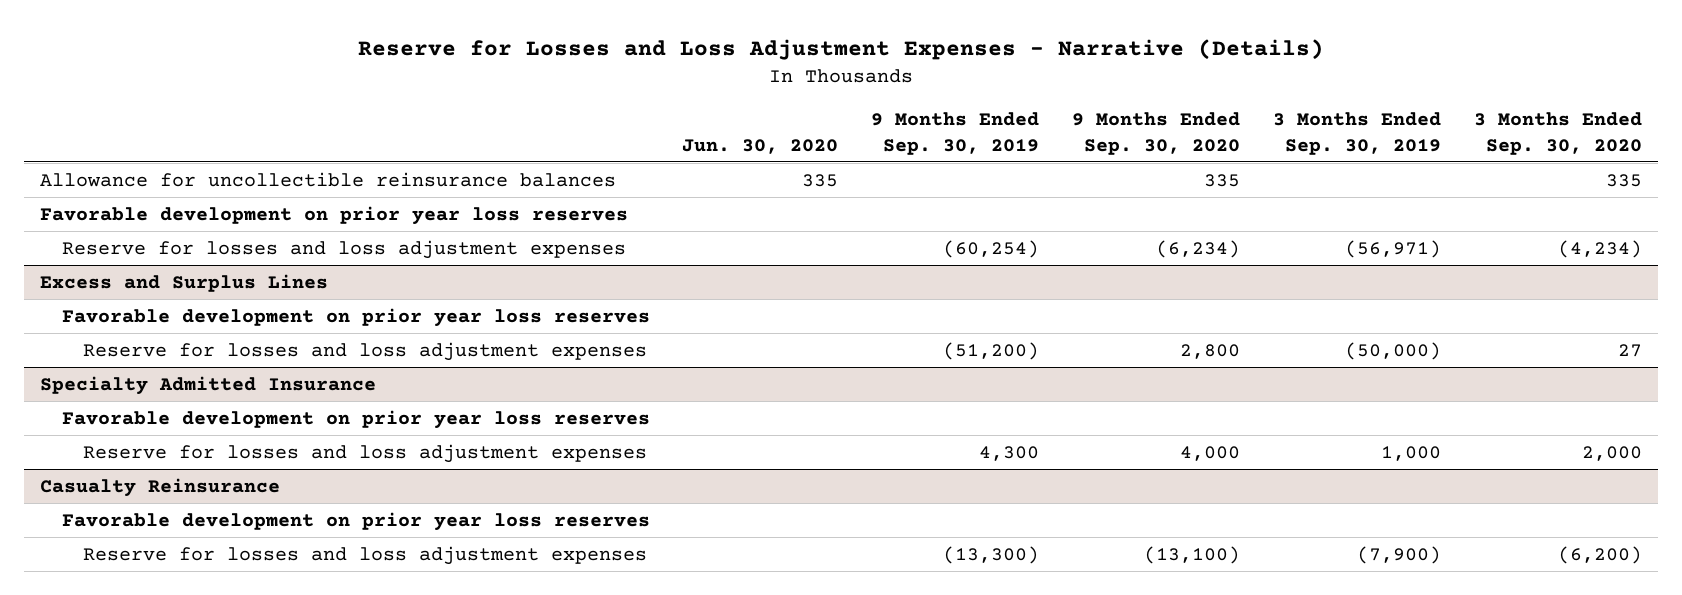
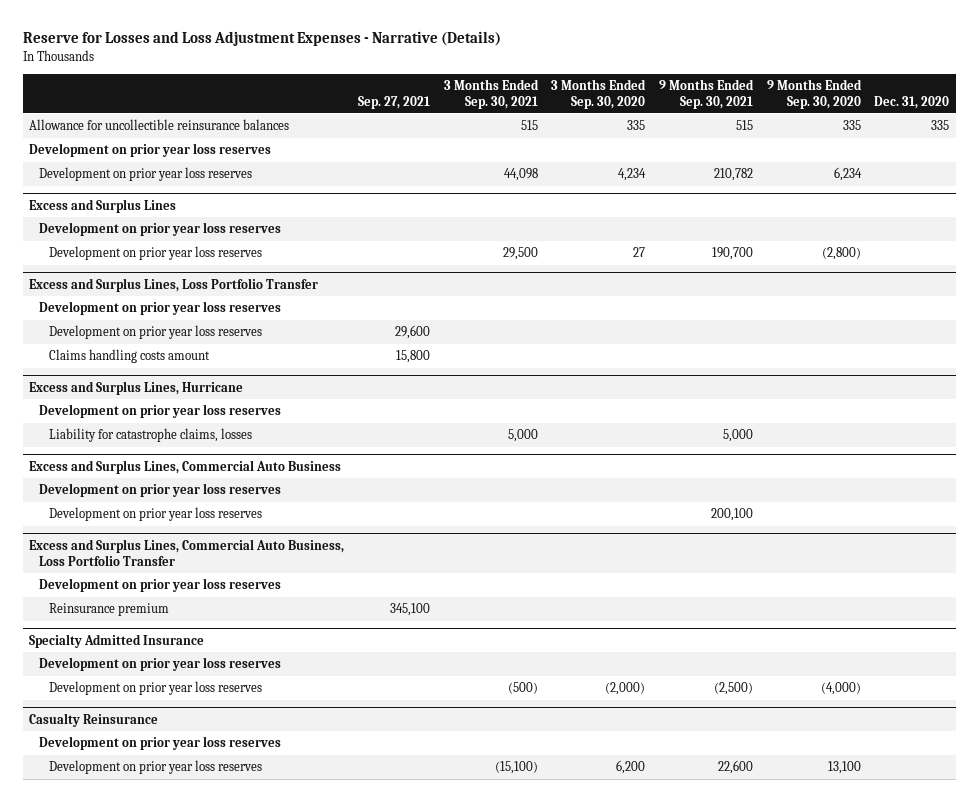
- | Jun. 30, 2020 | 9 Months Ended Sep. 30, 2019 | 9 Months Ended Sep. 30, 2020 | 3 Months Ended Sep. 30, 2019 | 3 Months Ended Sep. 30, 2020
+ | Sep. 27, 2021 | 3 Months Ended Sep. 30, 2021 | 3 Months Ended Sep. 30, 2020 | 9 Months Ended Sep. 30, 2021 | 9 Months Ended Sep. 30, 2020 | Dec. 31, 2020
- Favorable development on prior year loss reserves
- Reserve for losses and loss adjustment expenses | | (60,254) | (6,234) | (56,971) | (4,234)
+ Development on prior year loss reserves
+ Development on prior year loss reserves | | 44,098 | 4,234 | 210,782 | 6,234 |
@ Excess and Surplus Lines
- Favorable development on prior year loss reserves
- Reserve for losses and loss adjustment expenses | | (51,200) | 2,800 | (50,000) | 27
+ Development on prior year loss reserves
+ Development on prior year loss reserves | | 29,500 | 27 | 190,700 | (2,800) |
+ Excess and Surplus Lines, Loss Portfolio Transfer
+ Development on prior year loss reserves
+ Development on prior year loss reserves | 29,600 | | | | |
+ Claims handling costs amount | 15,800 | | | | |
+ Excess and Surplus Lines, Hurricane
+ Development on prior year loss reserves
+ Liability for catastrophe claims, losses | | 5,000 | | 5,000 | |
+ Excess and Surplus Lines, Commercial Auto Business
+ Development on prior year loss reserves
+ Development on prior year loss reserves | | | | 200,100 | |
+ Excess and Surplus Lines, Commercial Auto Business, Loss Portfolio Transfer
+ Development on prior year loss reserves
+ Reinsurance premium | 345,100 | | | | |
@ Specialty Admitted Insurance
- Favorable development on prior year loss reserves
- Reserve for losses and loss adjustment expenses | | 4,300 | 4,000 | 1,000 | 2,000
+ Development on prior year loss reserves
+ Development on prior year loss reserves | | (500) | (2,000) | (2,500) | (4,000) |
@ Casualty Reinsurance
- Favorable development on prior year loss reserves
- Reserve for losses and loss adjustment expenses | | (13,300) | (13,100) | (7,900) | (6,200)
+ Development on prior year loss reserves
+ Development on prior year loss reserves | | (15,100) | 6,200 | 22,600 | 13,100 |

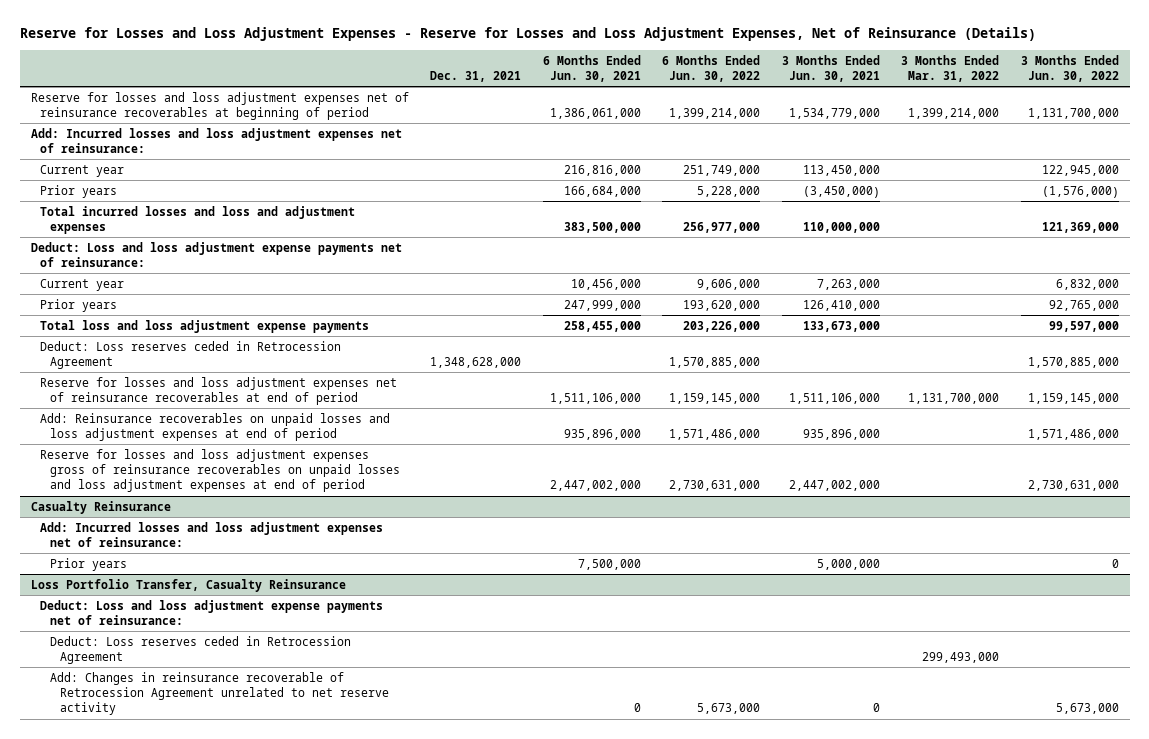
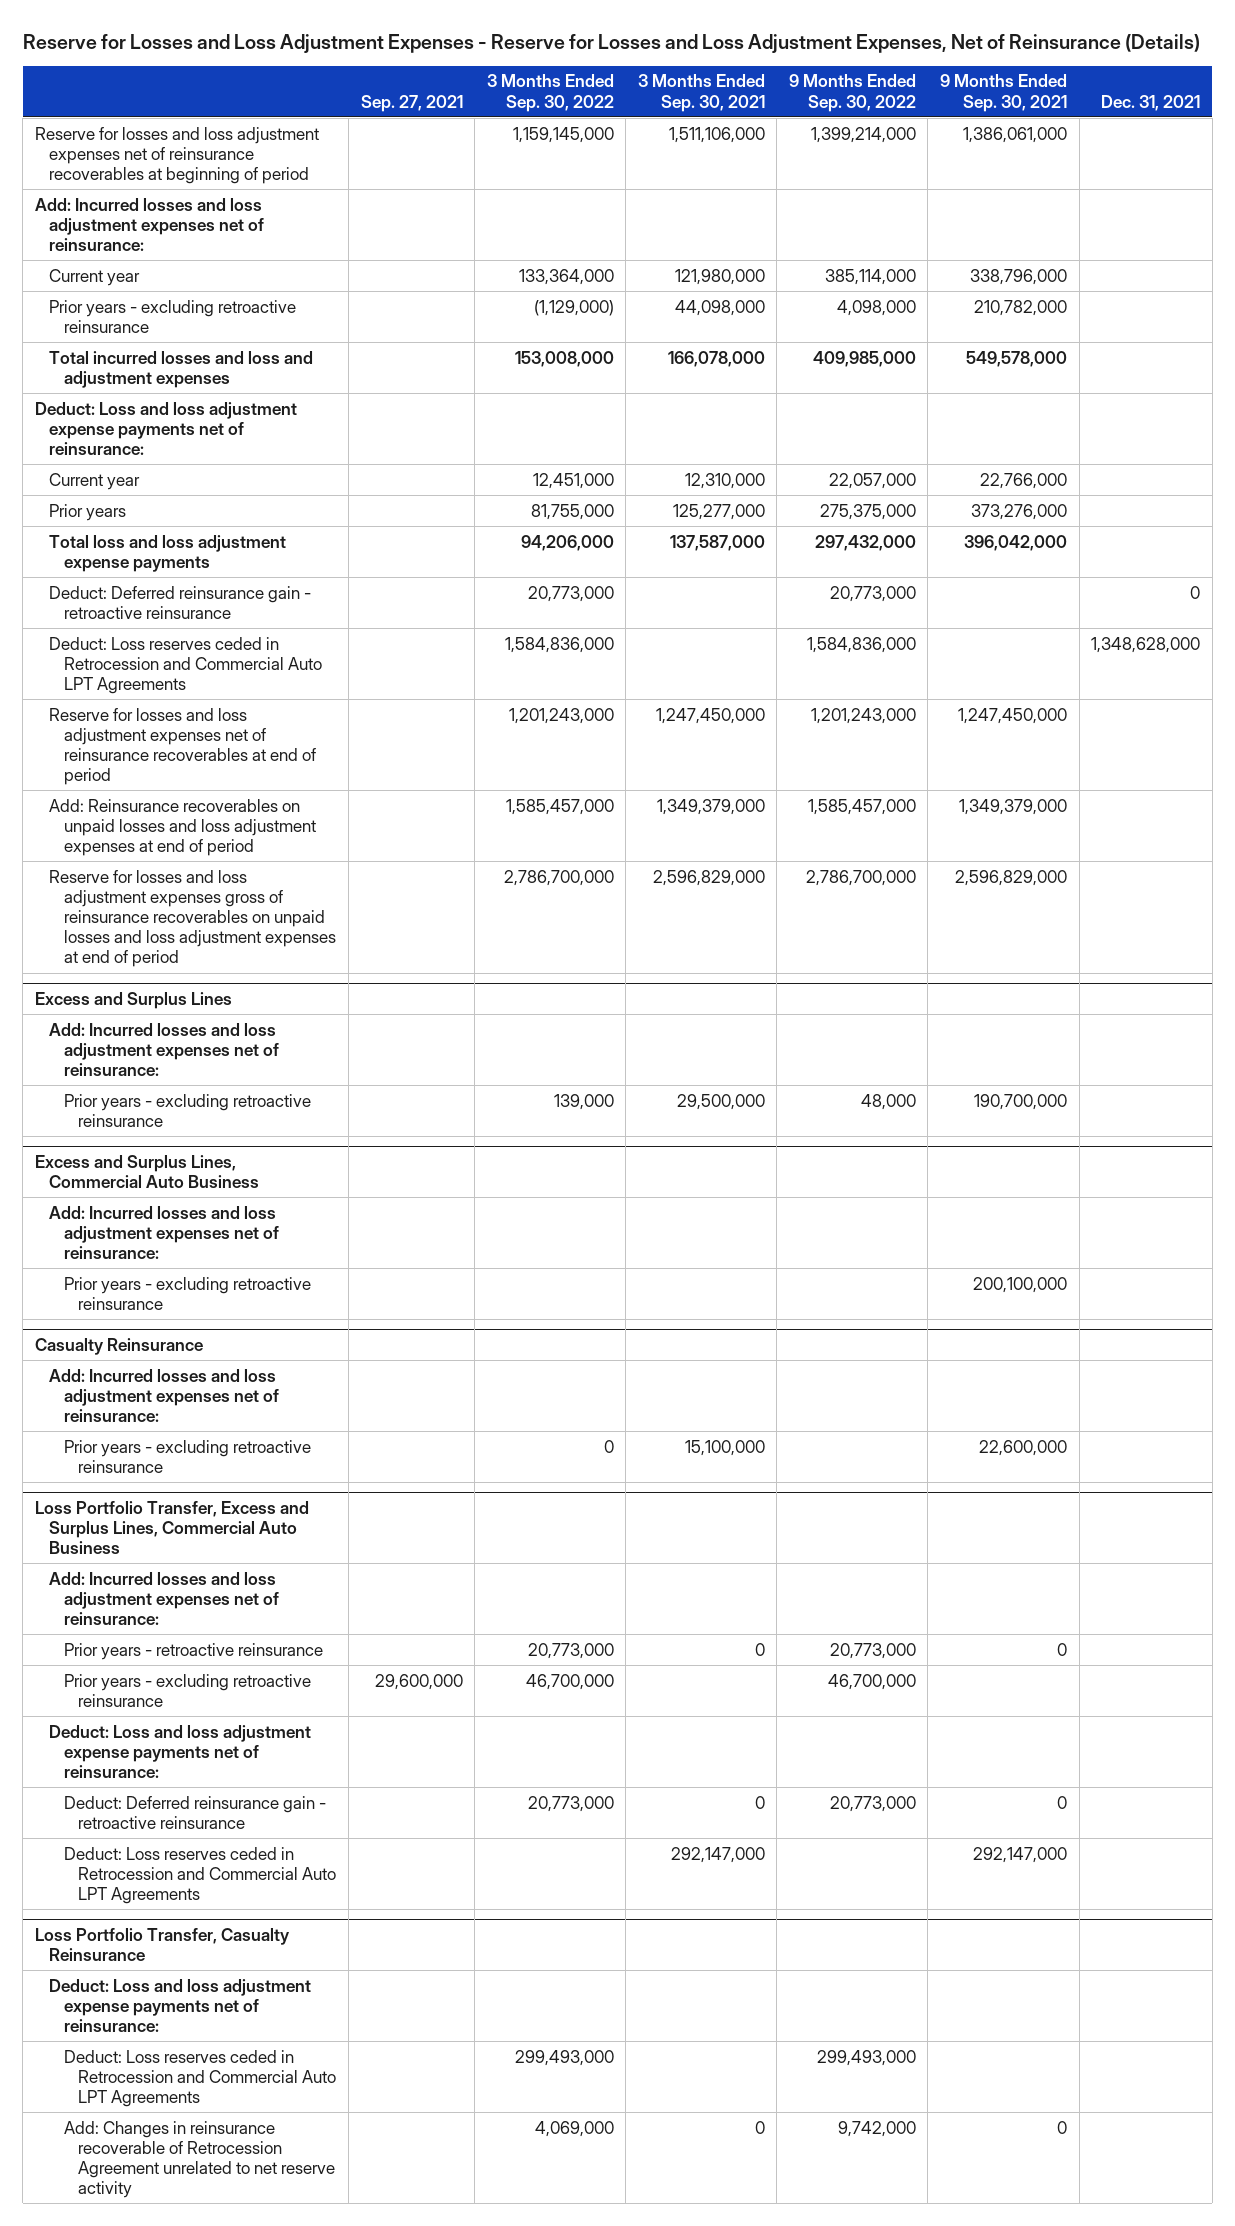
- | Dec. 31, 2021 | 6 Months Ended Jun. 30, 2021 | 6 Months Ended Jun. 30, 2022 | 3 Months Ended Jun. 30, 2021 | 3 Months Ended Mar. 31, 2022 | 3 Months Ended Jun. 30, 2022
+ | Sep. 27, 2021 | 3 Months Ended Sep. 30, 2022 | 3 Months Ended Sep. 30, 2021 | 9 Months Ended Sep. 30, 2022 | 9 Months Ended Sep. 30, 2021 | Dec. 31, 2021
- Prior years | | 166,684,000 | 5,228,000 | (3,450,000) | | (1,576,000)
+ Prior years - excluding retroactive reinsurance | | (1,129,000) | 44,098,000 | 4,098,000 | 210,782,000 |
- Deduct: Loss reserves ceded in Retrocession Agreement | 1,348,628,000 | | 1,570,885,000 | | | 1,570,885,000
+ Deduct: Deferred reinsurance gain - retroactive reinsurance | | 20,773,000 | | 20,773,000 | | 0
+ Deduct: Loss reserves ceded in Retrocession and Commercial Auto LPT Agreements | | 1,584,836,000 | | 1,584,836,000 | | 1,348,628,000
+ Excess and Surplus Lines
+ Add: Incurred losses and loss adjustment expenses net of reinsurance:
+ Prior years - excluding retroactive reinsurance | | 139,000 | 29,500,000 | 48,000 | 190,700,000 |
+ Excess and Surplus Lines, Commercial Auto Business
+ Add: Incurred losses and loss adjustment expenses net of reinsurance:
+ Prior years - excluding retroactive reinsurance | | | | | 200,100,000 |
@ Casualty Reinsurance
- Prior years | | 7,500,000 | | 5,000,000 | | 0
+ Prior years - excluding retroactive reinsurance | | 0 | 15,100,000 | | 22,600,000 |
+ Loss Portfolio Transfer, Excess and Surplus Lines, Commercial Auto Business
+ Add: Incurred losses and loss adjustment expenses net of reinsurance:
+ Prior years - retroactive reinsurance | | 20,773,000 | 0 | 20,773,000 | 0 |
+ Prior years - excluding retroactive reinsurance | 29,600,000 | 46,700,000 | | 46,700,000 | |
+ Deduct: Loss and loss adjustment expense payments net of reinsurance:
+ Deduct: Deferred reinsurance gain - retroactive reinsurance | | 20,773,000 | 0 | 20,773,000 | 0 |
+ Deduct: Loss reserves ceded in Retrocession and Commercial Auto LPT Agreements | | | 292,147,000 | | 292,147,000 |
@ Loss Portfolio Transfer, Casualty Reinsurance
- Deduct: Loss reserves ceded in Retrocession Agreement | | | | | 299,493,000 |
+ Deduct: Loss reserves ceded in Retrocession and Commercial Auto LPT Agreements | | 299,493,000 | | 299,493,000 | |

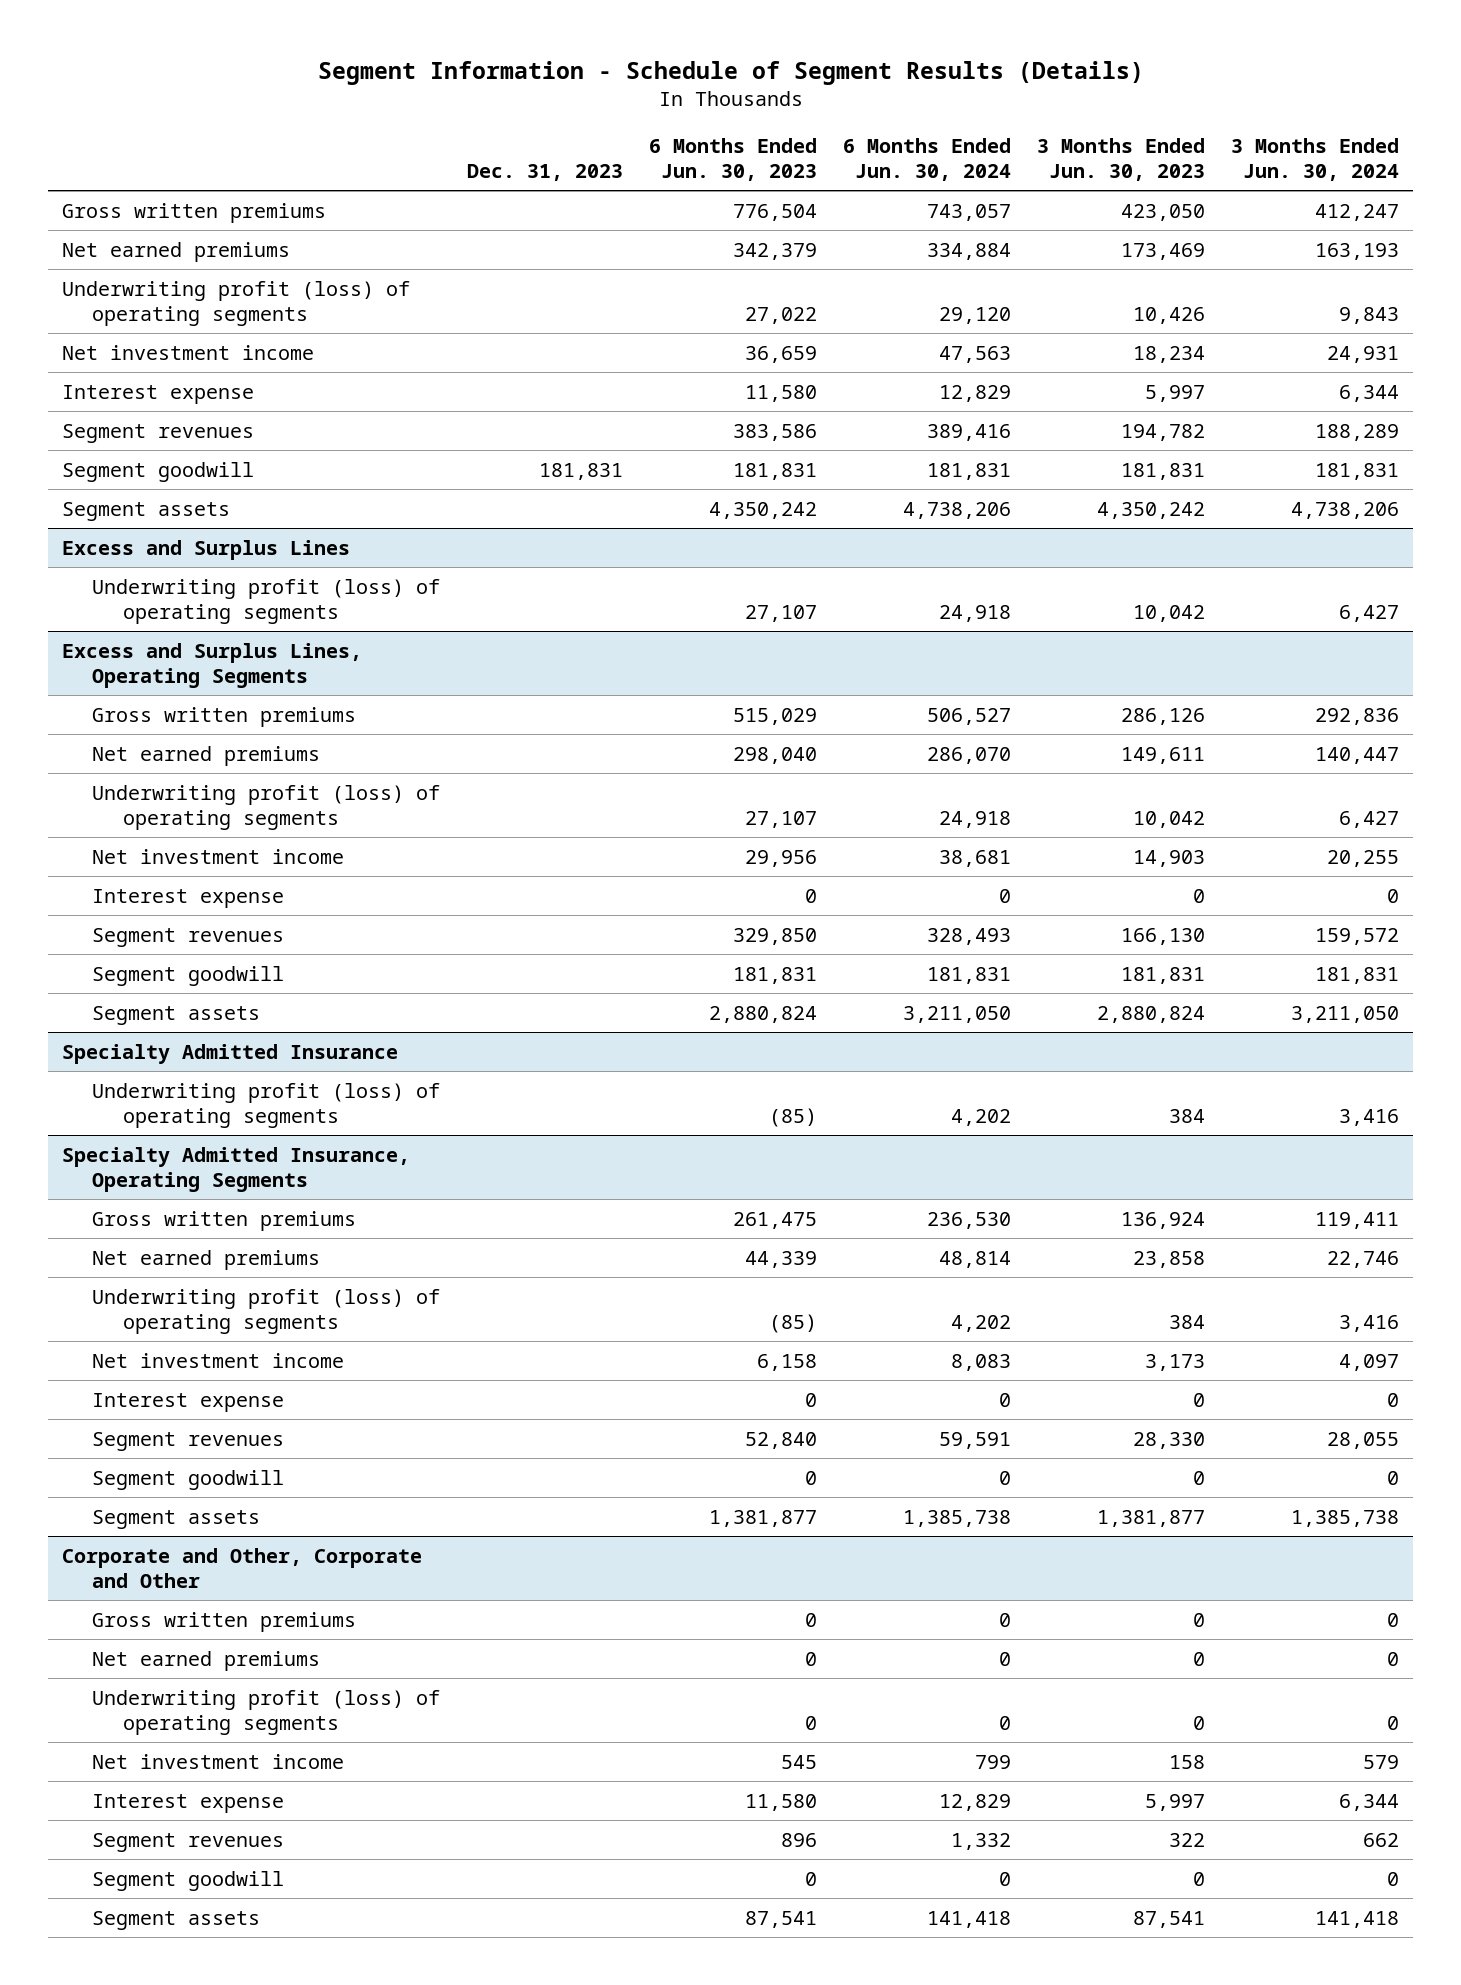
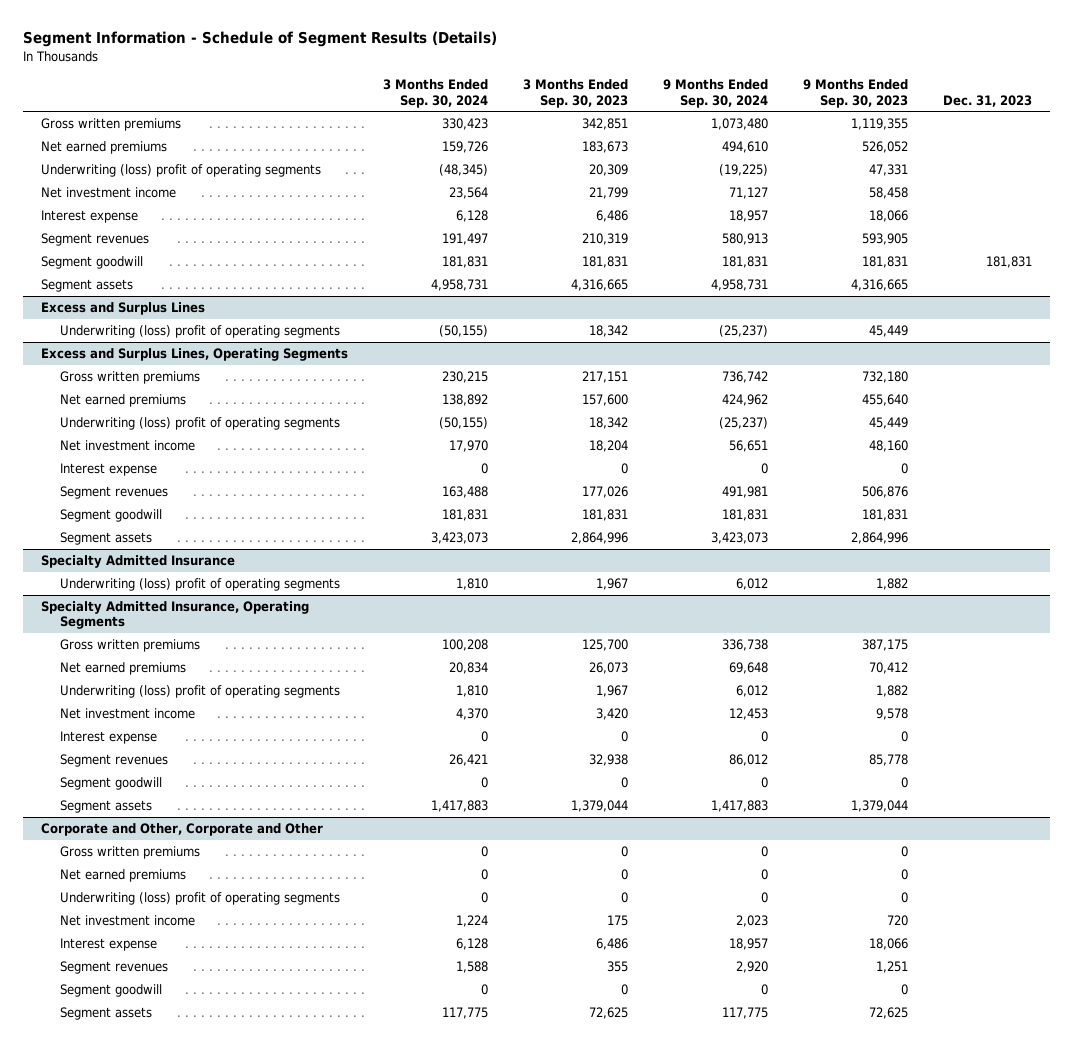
- | Dec. 31, 2023 | 6 Months Ended Jun. 30, 2023 | 6 Months Ended Jun. 30, 2024 | 3 Months Ended Jun. 30, 2023 | 3 Months Ended Jun. 30, 2024
+ | 3 Months Ended Sep. 30, 2024 | 3 Months Ended Sep. 30, 2023 | 9 Months Ended Sep. 30, 2024 | 9 Months Ended Sep. 30, 2023 | Dec. 31, 2023
- Underwriting profit (loss) of operating segments | | 27,022 | 29,120 | 10,426 | 9,843
+ Underwriting (loss) profit of operating segments | (48,345) | 20,309 | (19,225) | 47,331 |
@ Excess and Surplus Lines
- Underwriting profit (loss) of operating segments | | 27,107 | 24,918 | 10,042 | 6,427
+ Underwriting (loss) profit of operating segments | (50,155) | 18,342 | (25,237) | 45,449 |
@ Excess and Surplus Lines, Operating Segments
- Underwriting profit (loss) of operating segments | | 27,107 | 24,918 | 10,042 | 6,427
+ Underwriting (loss) profit of operating segments | (50,155) | 18,342 | (25,237) | 45,449 |
@ Specialty Admitted Insurance
- Underwriting profit (loss) of operating segments | | (85) | 4,202 | 384 | 3,416
+ Underwriting (loss) profit of operating segments | 1,810 | 1,967 | 6,012 | 1,882 |
@ Specialty Admitted Insurance, Operating Segments
- Underwriting profit (loss) of operating segments | | (85) | 4,202 | 384 | 3,416
+ Underwriting (loss) profit of operating segments | 1,810 | 1,967 | 6,012 | 1,882 |
@ Corporate and Other, Corporate and Other
- Underwriting profit (loss) of operating segments | | 0 | 0 | 0 | 0
+ Underwriting (loss) profit of operating segments | 0 | 0 | 0 | 0 |

